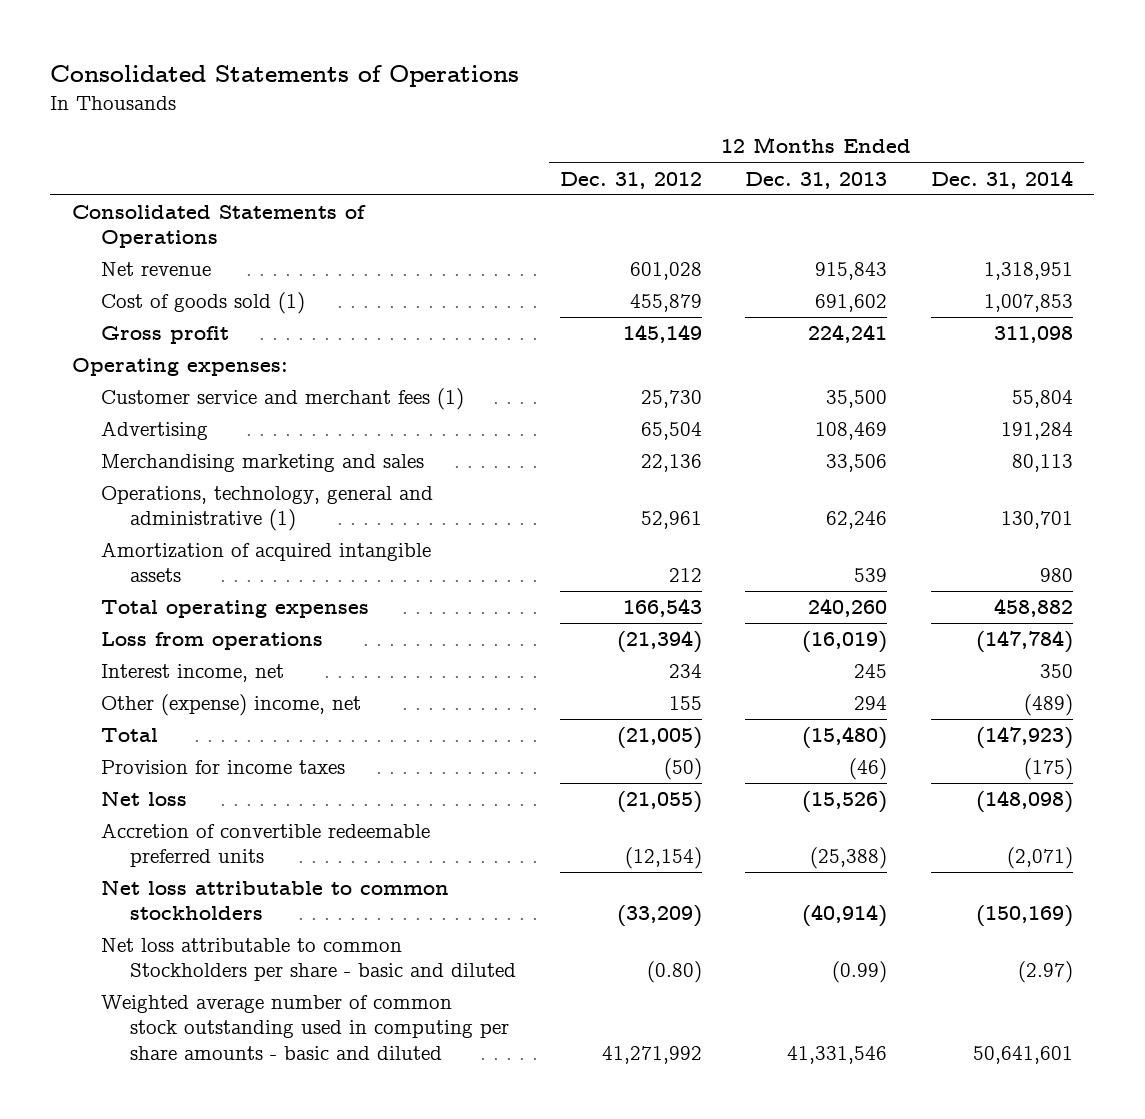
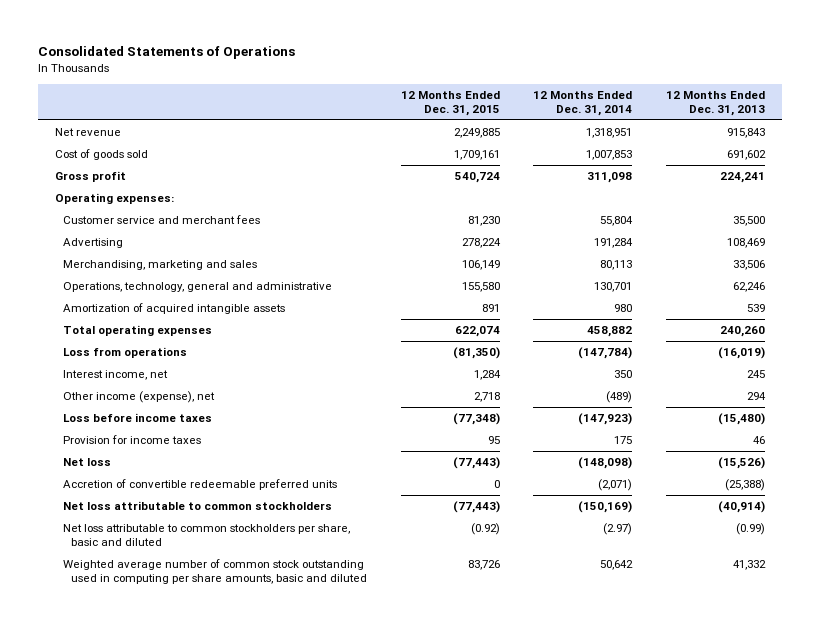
- | 12 Months Ended Dec. 31, 2012 | 12 Months Ended Dec. 31, 2013 | 12 Months Ended Dec. 31, 2014
+ | 12 Months Ended Dec. 31, 2015 | 12 Months Ended Dec. 31, 2014 | 12 Months Ended Dec. 31, 2013
- Consolidated Statements of Operations
- Cost of goods sold (1) | 455,879 | 691,602 | 1,007,853
+ Cost of goods sold | 1,709,161 | 1,007,853 | 691,602
- Customer service and merchant fees (1) | 25,730 | 35,500 | 55,804
+ Customer service and merchant fees | 81,230 | 55,804 | 35,500
- Merchandising marketing and sales | 22,136 | 33,506 | 80,113
- Operations, technology, general and administrative (1) | 52,961 | 62,246 | 130,701
+ Merchandising, marketing and sales | 106,149 | 80,113 | 33,506
+ Operations, technology, general and administrative | 155,580 | 130,701 | 62,246
- Other (expense) income, net | 155 | 294 | (489)
- Total | (21,005) | (15,480) | (147,923)
- Provision for income taxes | (50) | (46) | (175)
+ Other income (expense), net | 2,718 | (489) | 294
+ Loss before income taxes | (77,348) | (147,923) | (15,480)
+ Provision for income taxes | 95 | 175 | 46
- Net loss attributable to common Stockholders per share - basic and diluted | (0.80) | (0.99) | (2.97)
- Weighted average number of common stock outstanding used in computing per share amounts - basic and diluted | 41,271,992 | 41,331,546 | 50,641,601
+ Net loss attributable to common stockholders per share, basic and diluted | (0.92) | (2.97) | (0.99)
+ Weighted average number of common stock outstanding used in computing per share amounts, basic and diluted | 83,726 | 50,642 | 41,332

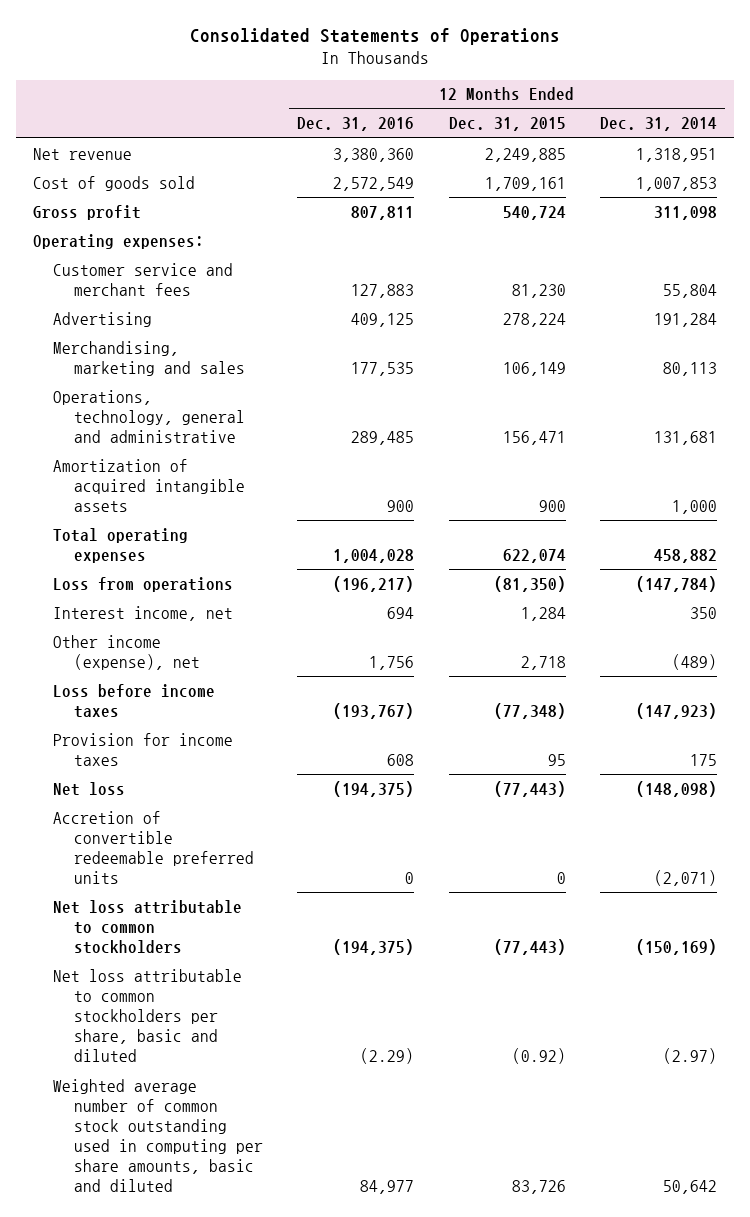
- | 12 Months Ended Dec. 31, 2015 | 12 Months Ended Dec. 31, 2014 | 12 Months Ended Dec. 31, 2013
+ | 12 Months Ended Dec. 31, 2016 | 12 Months Ended Dec. 31, 2015 | 12 Months Ended Dec. 31, 2014
- Operations, technology, general and administrative | 155,580 | 130,701 | 62,246
- Amortization of acquired intangible assets | 891 | 980 | 539
+ Operations, technology, general and administrative | 289,485 | 156,471 | 131,681
+ Amortization of acquired intangible assets | 900 | 900 | 1,000

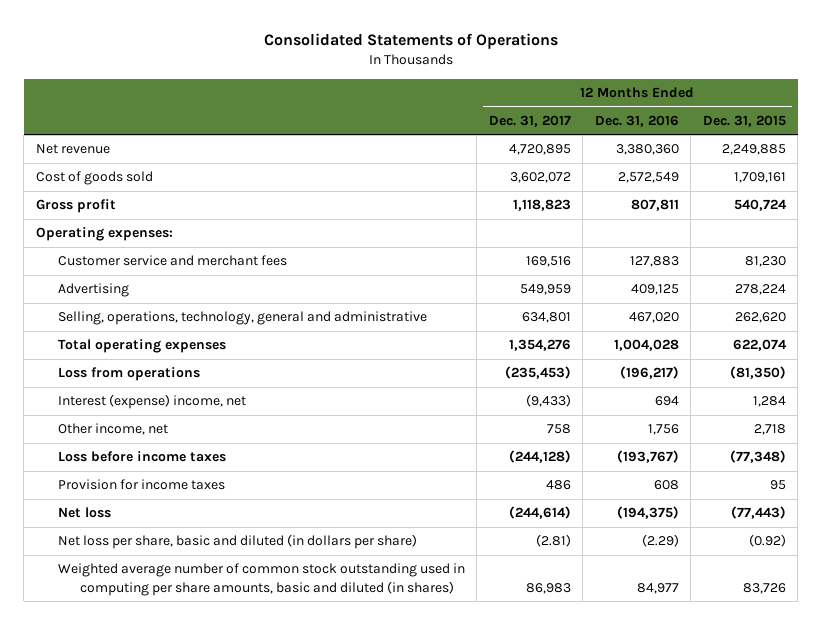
- | 12 Months Ended Dec. 31, 2016 | 12 Months Ended Dec. 31, 2015 | 12 Months Ended Dec. 31, 2014
+ | 12 Months Ended Dec. 31, 2017 | 12 Months Ended Dec. 31, 2016 | 12 Months Ended Dec. 31, 2015
- Merchandising, marketing and sales | 177,535 | 106,149 | 80,113
- Operations, technology, general and administrative | 289,485 | 156,471 | 131,681
- Amortization of acquired intangible assets | 900 | 900 | 1,000
+ Selling, operations, technology, general and administrative | 634,801 | 467,020 | 262,620
- Interest income, net | 694 | 1,284 | 350
- Other income (expense), net | 1,756 | 2,718 | (489)
+ Interest (expense) income, net | (9,433) | 694 | 1,284
+ Other income, net | 758 | 1,756 | 2,718
- Accretion of convertible redeemable preferred units | 0 | 0 | (2,071)
- Net loss attributable to common stockholders | (194,375) | (77,443) | (150,169)
- Net loss attributable to common stockholders per share, basic and diluted | (2.29) | (0.92) | (2.97)
- Weighted average number of common stock outstanding used in computing per share amounts, basic and diluted | 84,977 | 83,726 | 50,642
+ Net loss per share, basic and diluted (in dollars per share) | (2.81) | (2.29) | (0.92)
+ Weighted average number of common stock outstanding used in computing per share amounts, basic and diluted (in shares) | 86,983 | 84,977 | 83,726

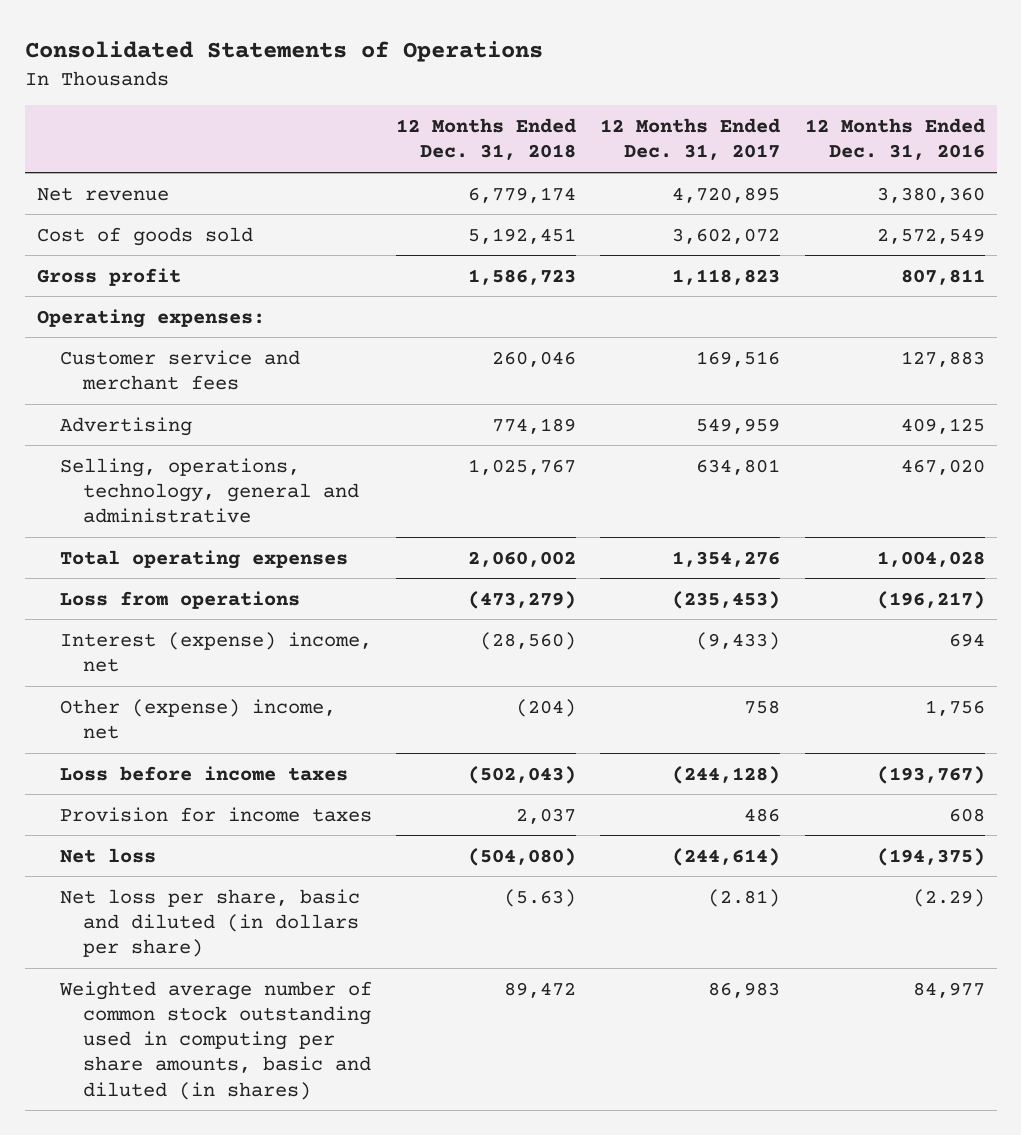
- | 12 Months Ended Dec. 31, 2017 | 12 Months Ended Dec. 31, 2016 | 12 Months Ended Dec. 31, 2015
+ | 12 Months Ended Dec. 31, 2018 | 12 Months Ended Dec. 31, 2017 | 12 Months Ended Dec. 31, 2016
- Other income, net | 758 | 1,756 | 2,718
+ Other (expense) income, net | (204) | 758 | 1,756

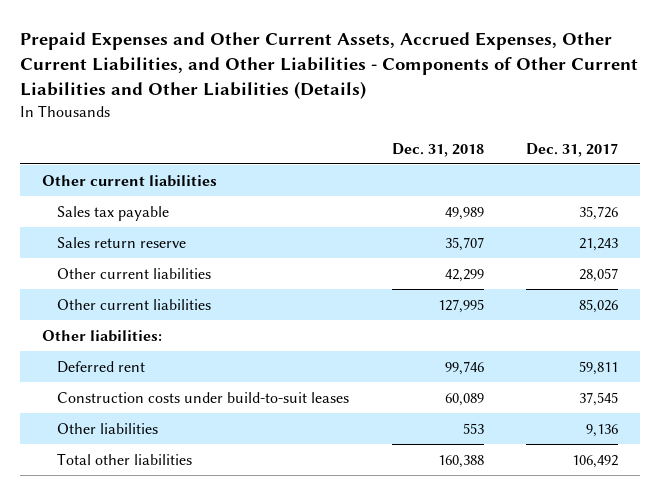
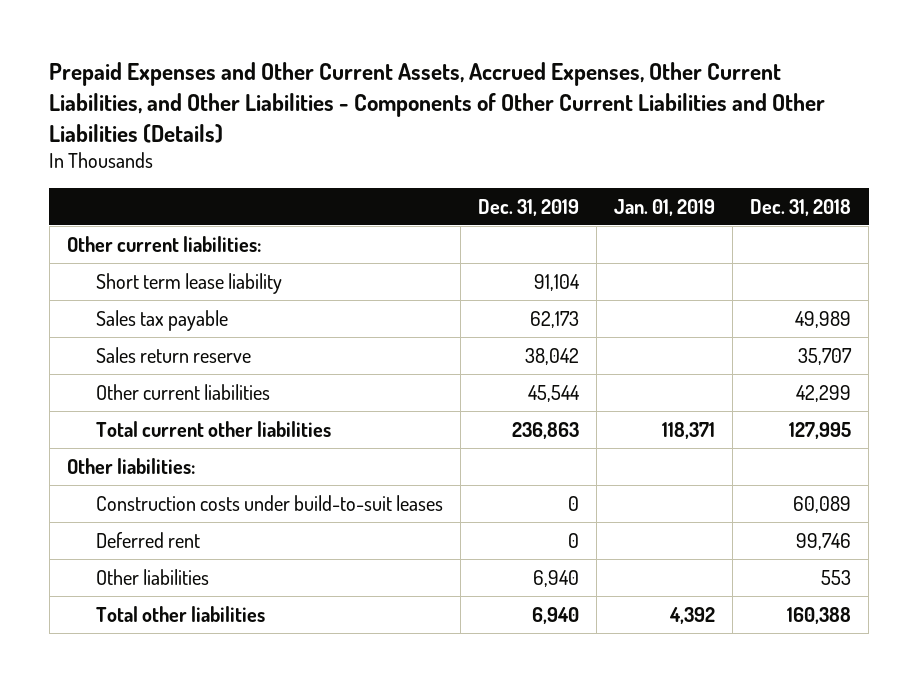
- | Dec. 31, 2018 | Dec. 31, 2017
+ | Dec. 31, 2019 | Jan. 01, 2019 | Dec. 31, 2018
- Other current liabilities
+ Other current liabilities:
+ Short term lease liability | 91,104 | |
- Other current liabilities | 127,995 | 85,026
+ Total current other liabilities | 236,863 | 118,371 | 127,995
moved down: Deferred rent | 0 | | 99,746

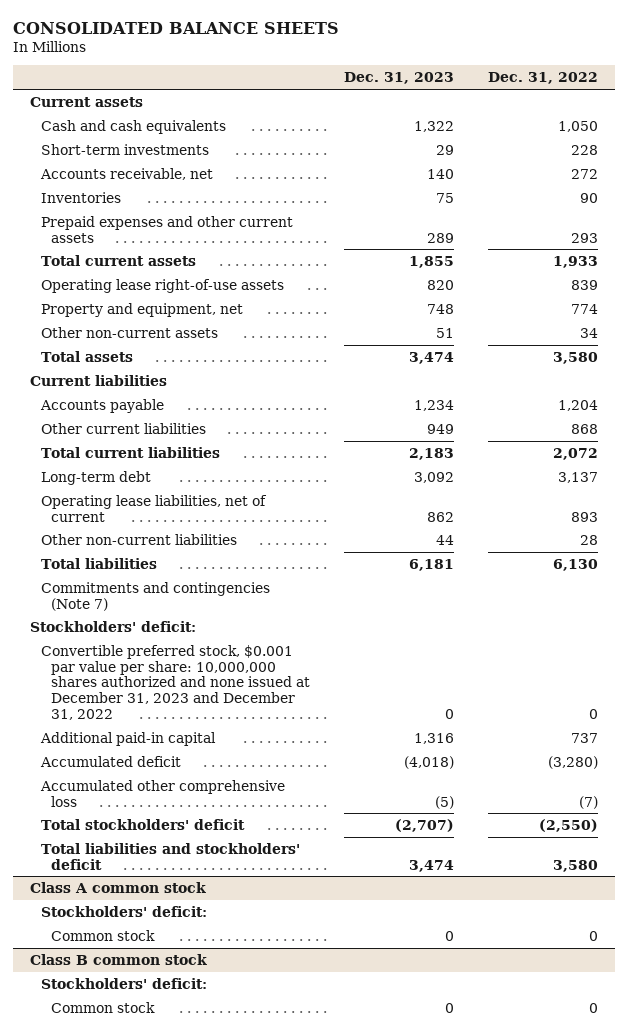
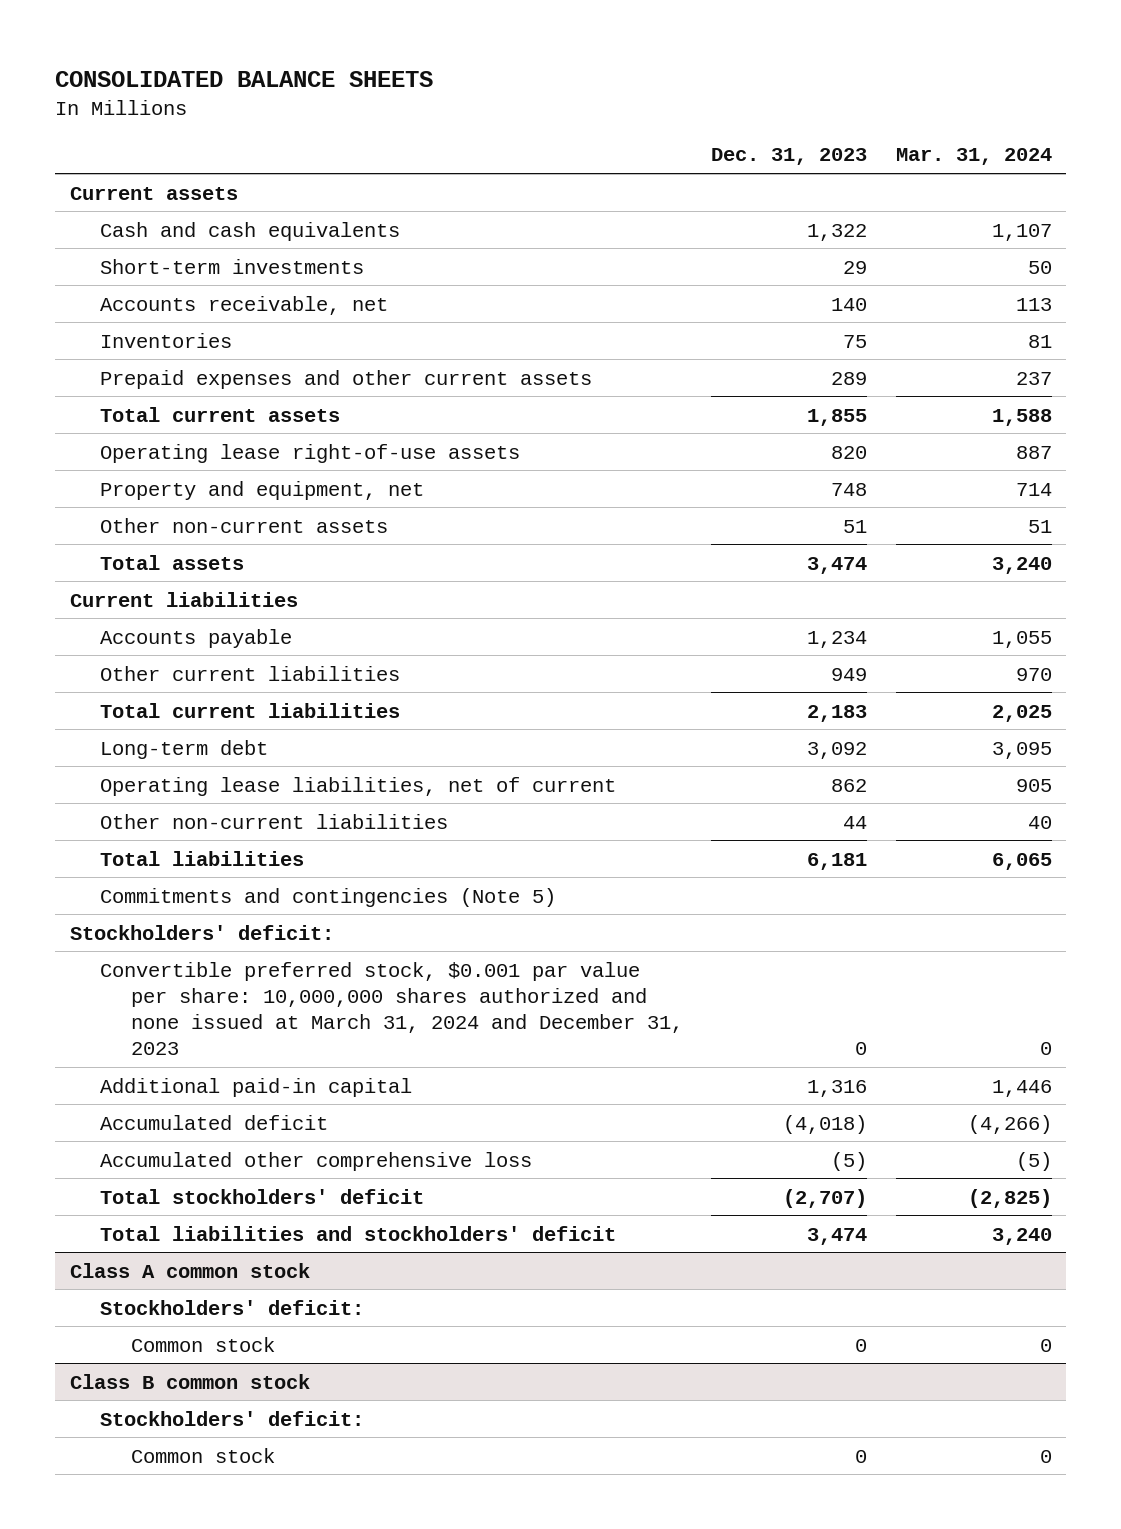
- | Dec. 31, 2023 | Dec. 31, 2022
+ | Dec. 31, 2023 | Mar. 31, 2024
- Commitments and contingencies (Note 7)
+ Commitments and contingencies (Note 5)
- Convertible preferred stock, $0.001 par value per share: 10,000,000 shares authorized and none issued at December 31, 2023 and December 31, 2022 | 0 | 0
+ Convertible preferred stock, $0.001 par value per share: 10,000,000 shares authorized and none issued at March 31, 2024 and December 31, 2023 | 0 | 0

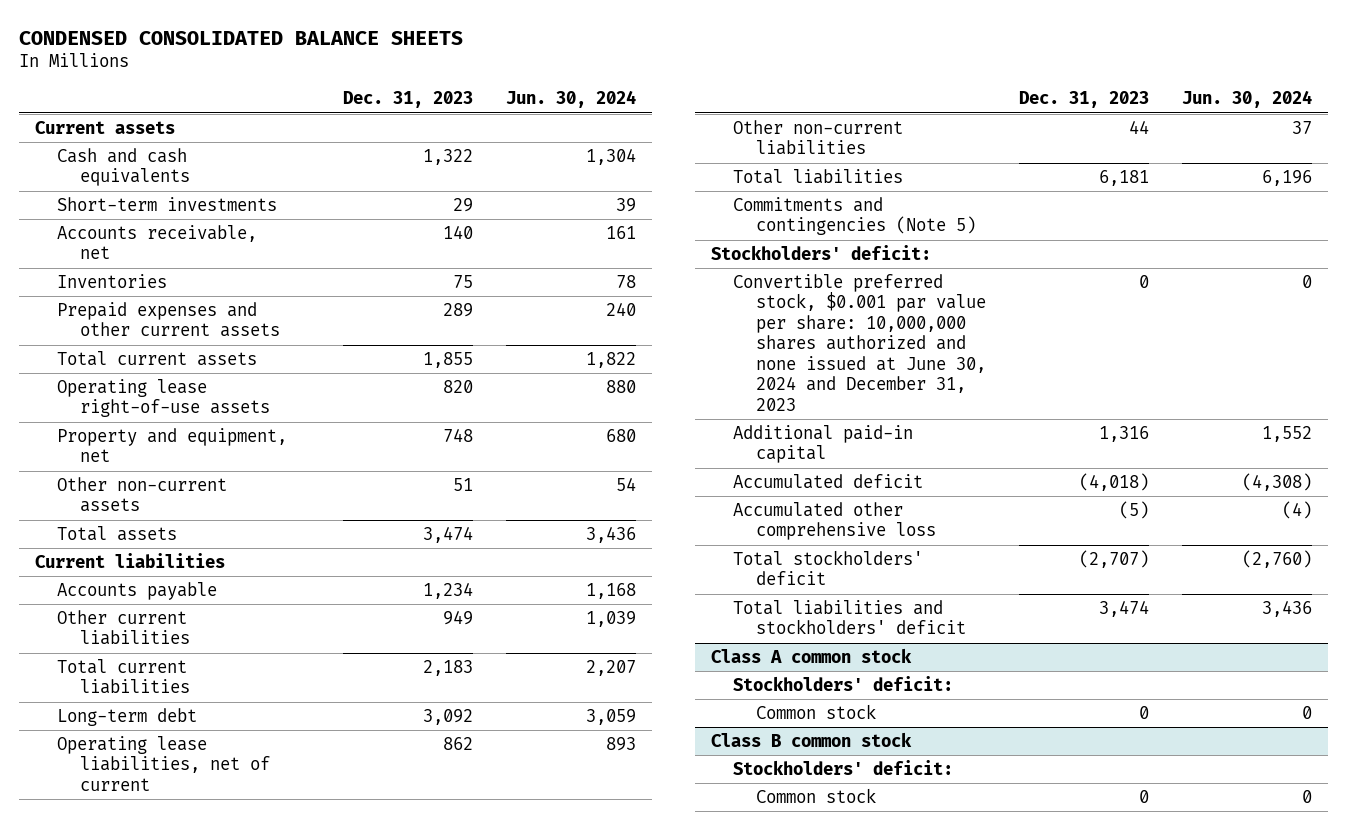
- CONSOLIDATED BALANCE SHEETS
+ CONDENSED CONSOLIDATED BALANCE SHEETS
- | Dec. 31, 2023 | Mar. 31, 2024
+ | Dec. 31, 2023 | Jun. 30, 2024
- Convertible preferred stock, $0.001 par value per share: 10,000,000 shares authorized and none issued at March 31, 2024 and December 31, 2023 | 0 | 0
+ Convertible preferred stock, $0.001 par value per share: 10,000,000 shares authorized and none issued at June 30, 2024 and December 31, 2023 | 0 | 0

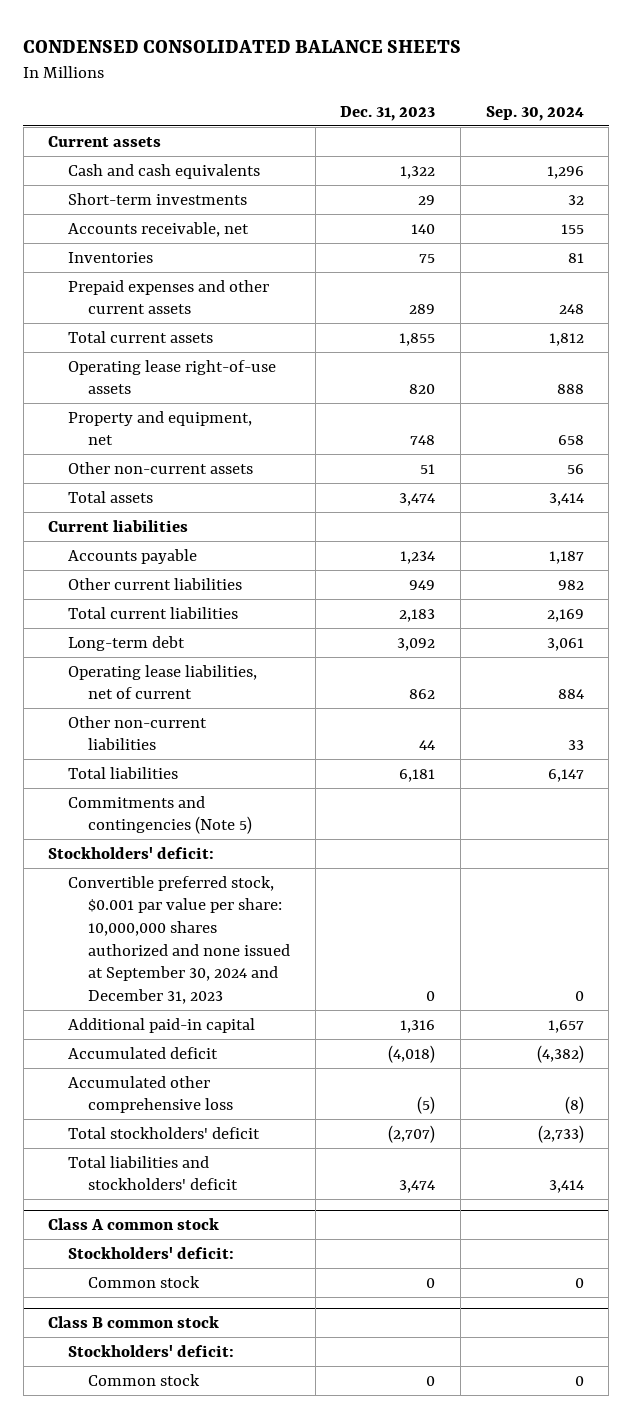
- | Dec. 31, 2023 | Jun. 30, 2024
+ | Dec. 31, 2023 | Sep. 30, 2024
- Convertible preferred stock, $0.001 par value per share: 10,000,000 shares authorized and none issued at June 30, 2024 and December 31, 2023 | 0 | 0
+ Convertible preferred stock, $0.001 par value per share: 10,000,000 shares authorized and none issued at September 30, 2024 and December 31, 2023 | 0 | 0

